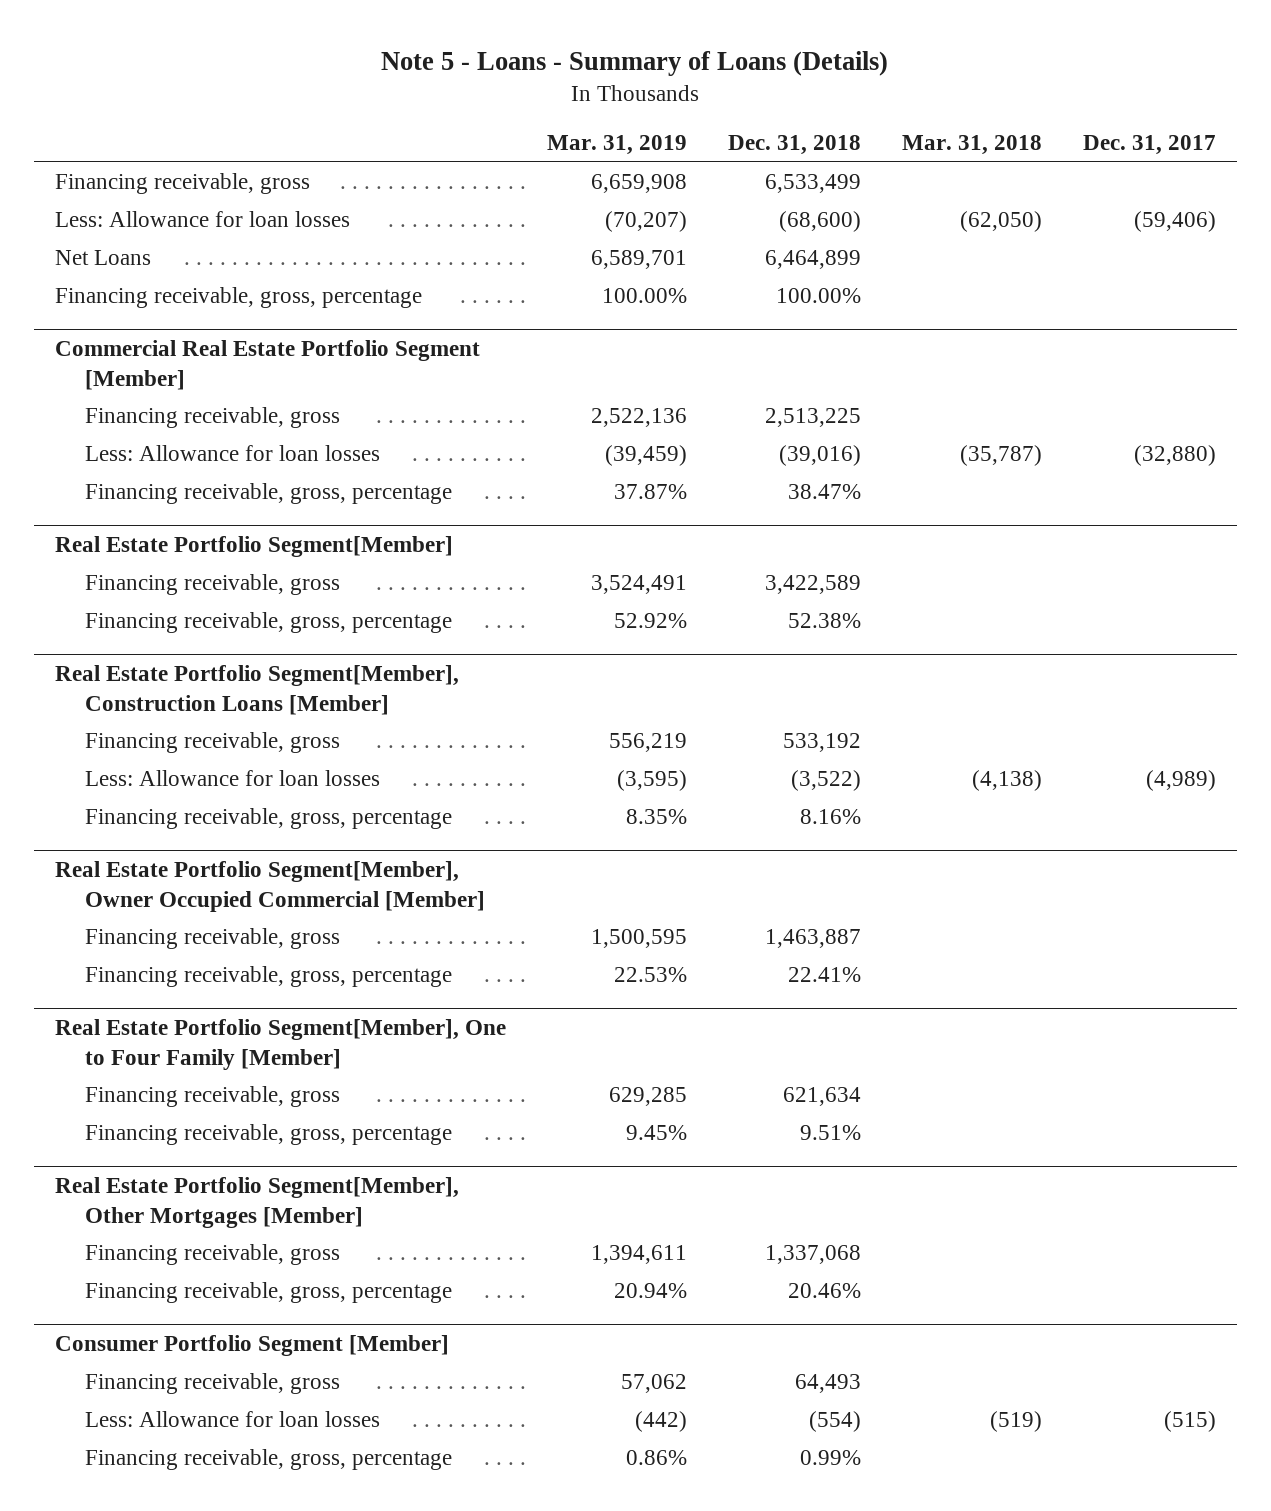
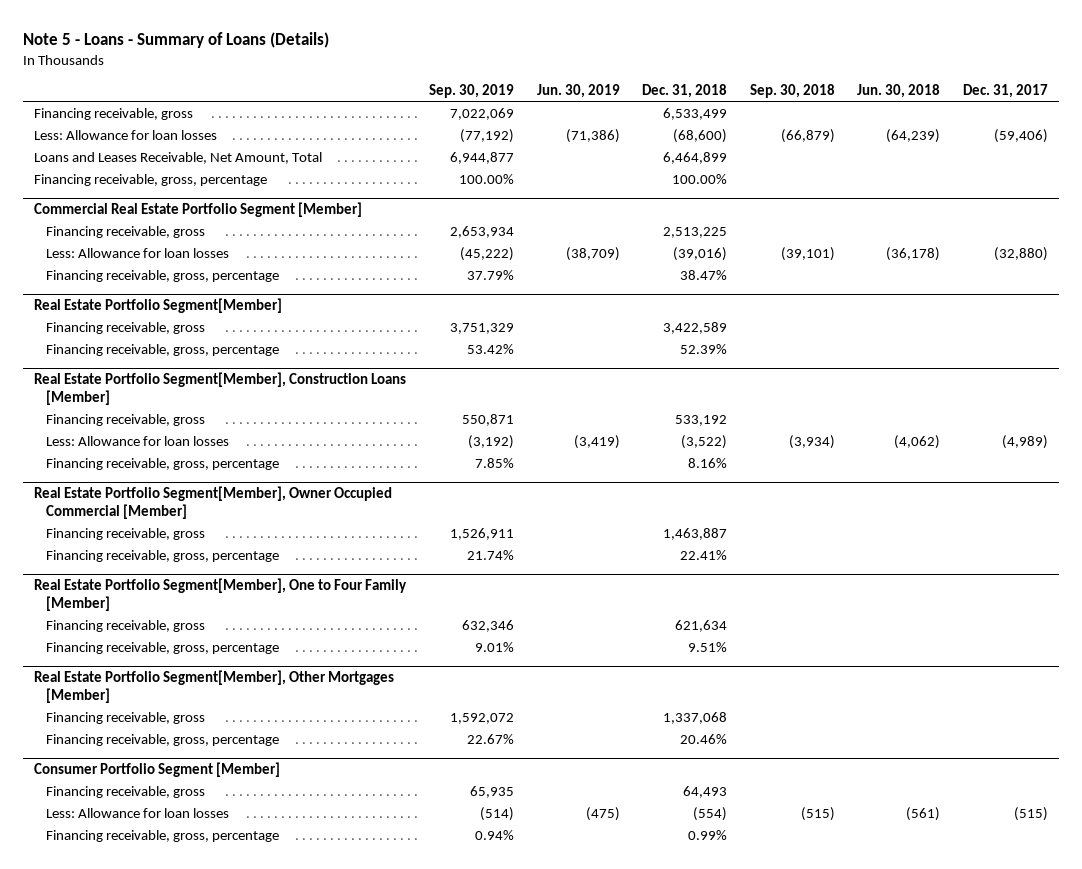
- | Mar. 31, 2019 | Dec. 31, 2018 | Mar. 31, 2018 | Dec. 31, 2017
+ | Sep. 30, 2019 | Jun. 30, 2019 | Dec. 31, 2018 | Sep. 30, 2018 | Jun. 30, 2018 | Dec. 31, 2017
- Net Loans | 6,589,701 | 6,464,899 | |
+ Loans and Leases Receivable, Net Amount, Total | 6,944,877 | | 6,464,899 | | |
@ Real Estate Portfolio Segment[Member]
- Financing receivable, gross, percentage | 52.92% | 52.38% | |
+ Financing receivable, gross, percentage | 53.42% | | 52.39% | | |

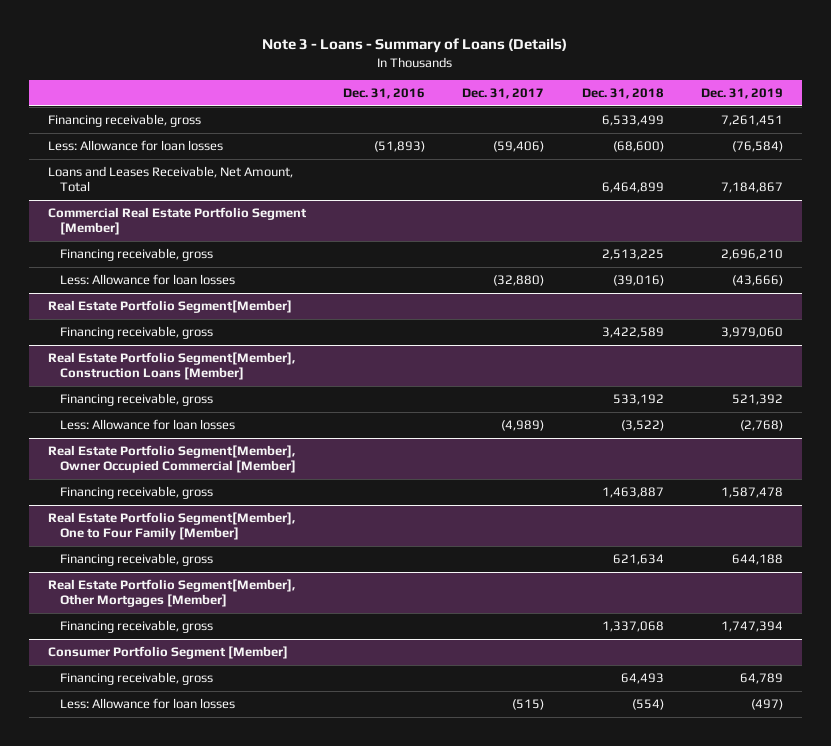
- Note 5 - Loans - Summary of Loans (Details)
+ Note 3 - Loans - Summary of Loans (Details)
- | Sep. 30, 2019 | Jun. 30, 2019 | Dec. 31, 2018 | Sep. 30, 2018 | Jun. 30, 2018 | Dec. 31, 2017
+ | Dec. 31, 2016 | Dec. 31, 2017 | Dec. 31, 2018 | Dec. 31, 2019
- Financing receivable, gross, percentage | 100.00% | | 100.00% | | |
@ Commercial Real Estate Portfolio Segment [Member]
- Financing receivable, gross, percentage | 37.79% | | 38.47% | | |
@ Real Estate Portfolio Segment[Member]
- Financing receivable, gross, percentage | 53.42% | | 52.39% | | |
@ Real Estate Portfolio Segment[Member], Construction Loans [Member]
- Financing receivable, gross, percentage | 7.85% | | 8.16% | | |
@ Real Estate Portfolio Segment[Member], Owner Occupied Commercial [Member]
- Financing receivable, gross, percentage | 21.74% | | 22.41% | | |
@ Real Estate Portfolio Segment[Member], One to Four Family [Member]
- Financing receivable, gross, percentage | 9.01% | | 9.51% | | |
@ Real Estate Portfolio Segment[Member], Other Mortgages [Member]
- Financing receivable, gross, percentage | 22.67% | | 20.46% | | |
@ Consumer Portfolio Segment [Member]
- Financing receivable, gross, percentage | 0.94% | | 0.99% | | |

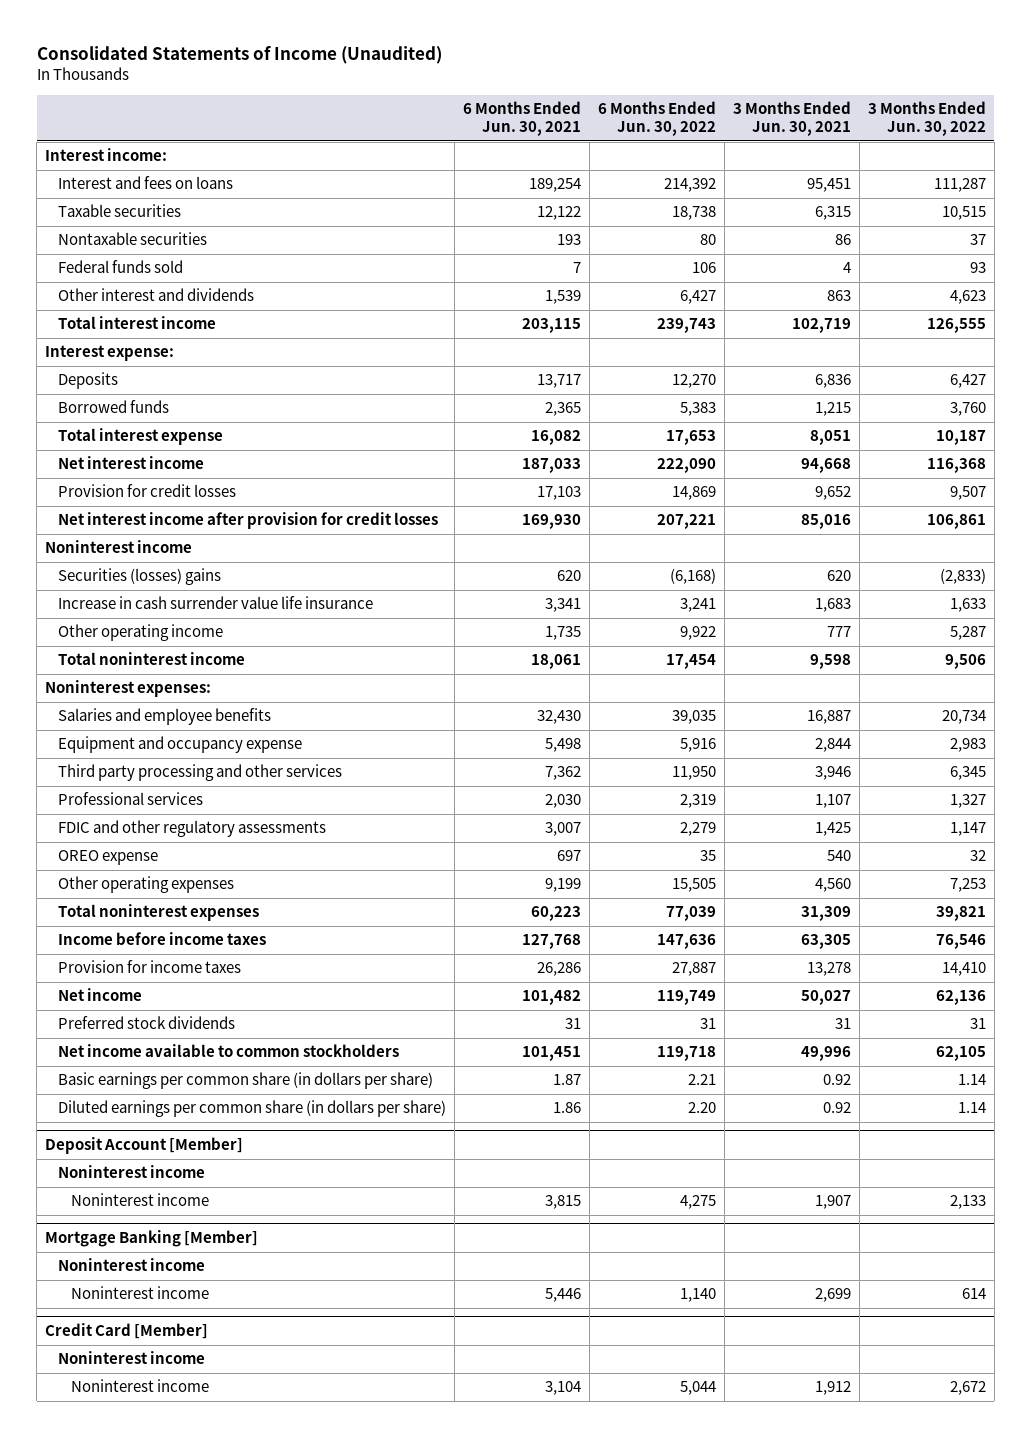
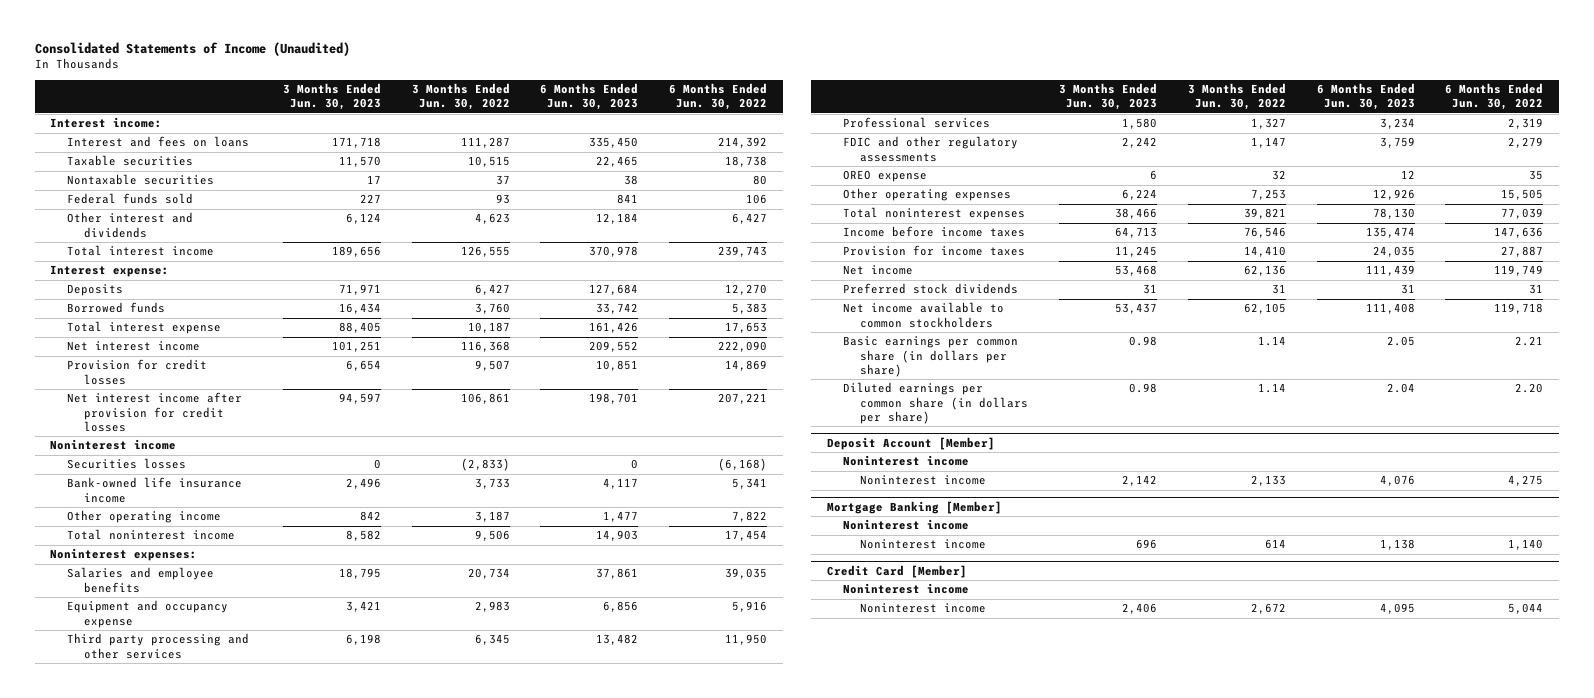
- | 6 Months Ended Jun. 30, 2021 | 6 Months Ended Jun. 30, 2022 | 3 Months Ended Jun. 30, 2021 | 3 Months Ended Jun. 30, 2022
+ | 3 Months Ended Jun. 30, 2023 | 3 Months Ended Jun. 30, 2022 | 6 Months Ended Jun. 30, 2023 | 6 Months Ended Jun. 30, 2022
- Securities (losses) gains | 620 | (6,168) | 620 | (2,833)
- Increase in cash surrender value life insurance | 3,341 | 3,241 | 1,683 | 1,633
- Other operating income | 1,735 | 9,922 | 777 | 5,287
+ Securities losses | 0 | (2,833) | 0 | (6,168)
+ Bank-owned life insurance income | 2,496 | 3,733 | 4,117 | 5,341
+ Other operating income | 842 | 3,187 | 1,477 | 7,822

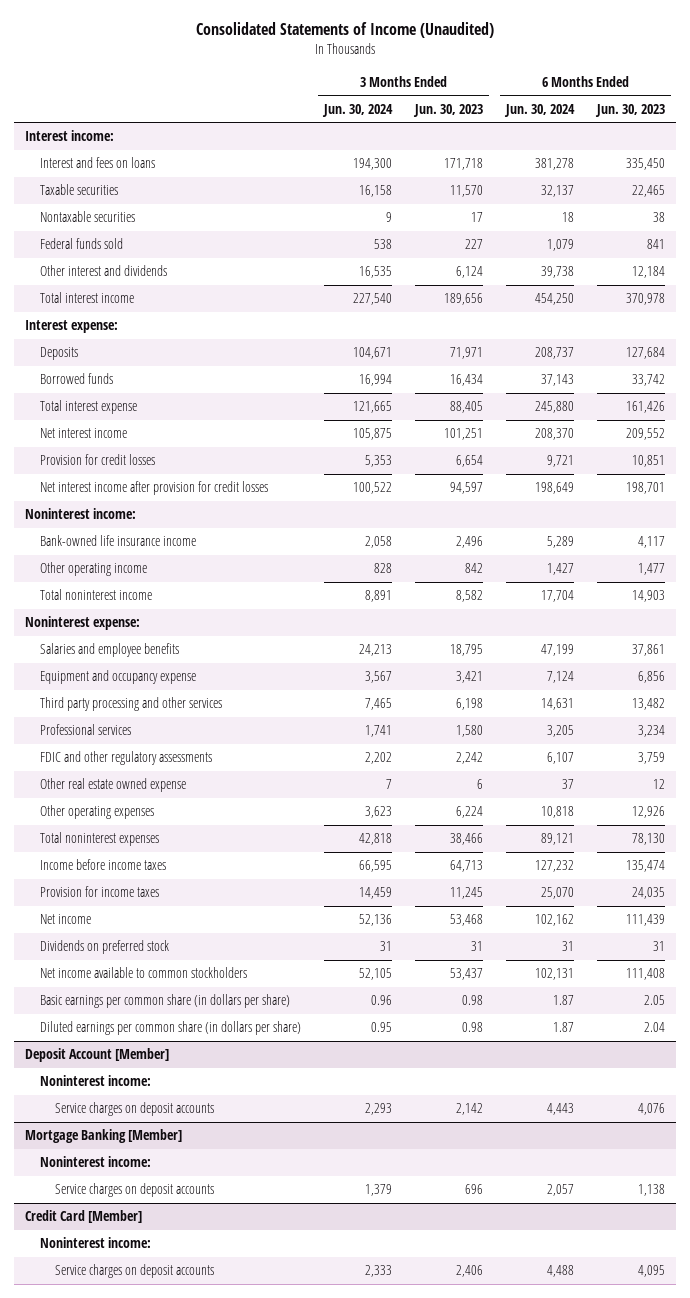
- | 3 Months Ended Jun. 30, 2023 | 3 Months Ended Jun. 30, 2022 | 6 Months Ended Jun. 30, 2023 | 6 Months Ended Jun. 30, 2022
+ | 3 Months Ended Jun. 30, 2024 | 3 Months Ended Jun. 30, 2023 | 6 Months Ended Jun. 30, 2024 | 6 Months Ended Jun. 30, 2023
- Noninterest income
- Securities losses | 0 | (2,833) | 0 | (6,168)
+ Noninterest income:
- Noninterest expenses:
+ Noninterest expense:
- OREO expense | 6 | 32 | 12 | 35
+ Other real estate owned expense | 7 | 6 | 37 | 12
- Preferred stock dividends | 31 | 31 | 31 | 31
+ Dividends on preferred stock | 31 | 31 | 31 | 31
@ Deposit Account [Member]
- Noninterest income
- Noninterest income | 2,142 | 2,133 | 4,076 | 4,275
+ Noninterest income:
+ Service charges on deposit accounts | 2,293 | 2,142 | 4,443 | 4,076
@ Mortgage Banking [Member]
- Noninterest income
- Noninterest income | 696 | 614 | 1,138 | 1,140
+ Noninterest income:
+ Service charges on deposit accounts | 1,379 | 696 | 2,057 | 1,138
@ Credit Card [Member]
- Noninterest income
- Noninterest income | 2,406 | 2,672 | 4,095 | 5,044
+ Noninterest income:
+ Service charges on deposit accounts | 2,333 | 2,406 | 4,488 | 4,095

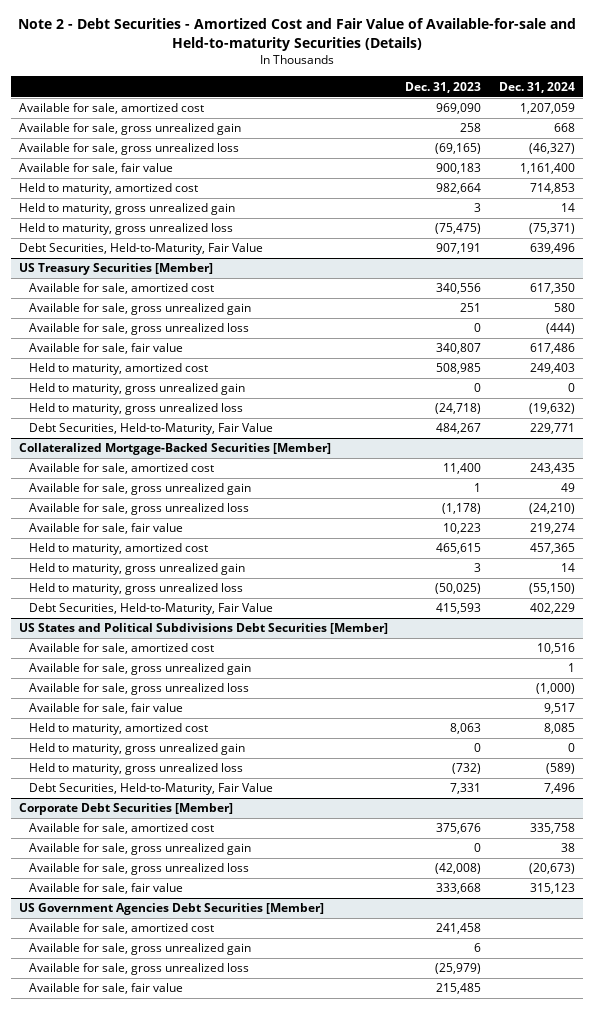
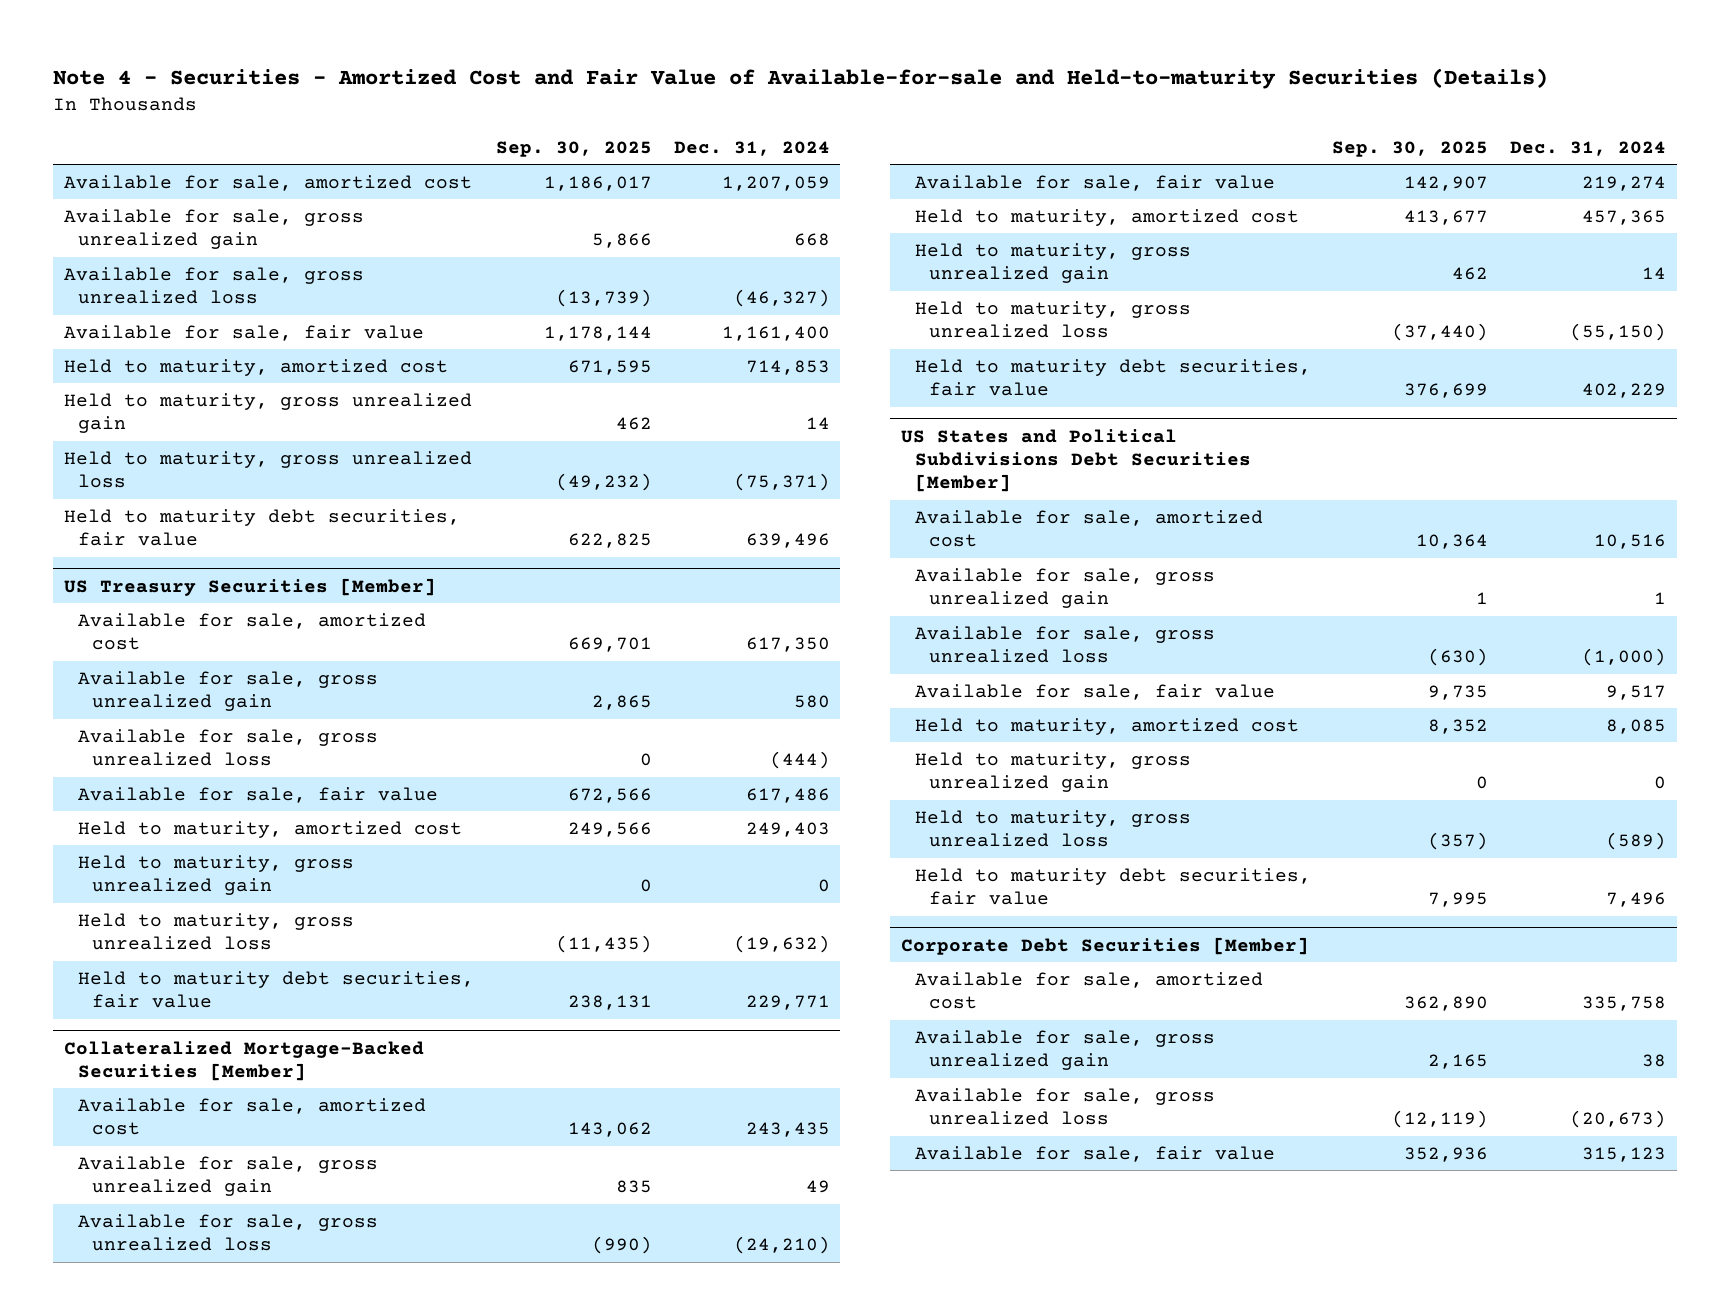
- Note 2 - Debt Securities - Amortized Cost and Fair Value of Available-for-sale and Held-to-maturity Securities (Details)
+ Note 4 - Securities - Amortized Cost and Fair Value of Available-for-sale and Held-to-maturity Securities (Details)
- | Dec. 31, 2023 | Dec. 31, 2024
+ | Sep. 30, 2025 | Dec. 31, 2024
- Debt Securities, Held-to-Maturity, Fair Value | 907,191 | 639,496
+ Held to maturity debt securities, fair value | 622,825 | 639,496
@ US Treasury Securities [Member]
- Debt Securities, Held-to-Maturity, Fair Value | 484,267 | 229,771
+ Held to maturity debt securities, fair value | 238,131 | 229,771
@ Collateralized Mortgage-Backed Securities [Member]
- Debt Securities, Held-to-Maturity, Fair Value | 415,593 | 402,229
+ Held to maturity debt securities, fair value | 376,699 | 402,229
@ US States and Political Subdivisions Debt Securities [Member]
- Debt Securities, Held-to-Maturity, Fair Value | 7,331 | 7,496
+ Held to maturity debt securities, fair value | 7,995 | 7,496
- US Government Agencies Debt Securities [Member]
- Available for sale, amortized cost | 241,458 |
- Available for sale, gross unrealized gain | 6 |
- Available for sale, gross unrealized loss | (25,979) |
- Available for sale, fair value | 215,485 |

